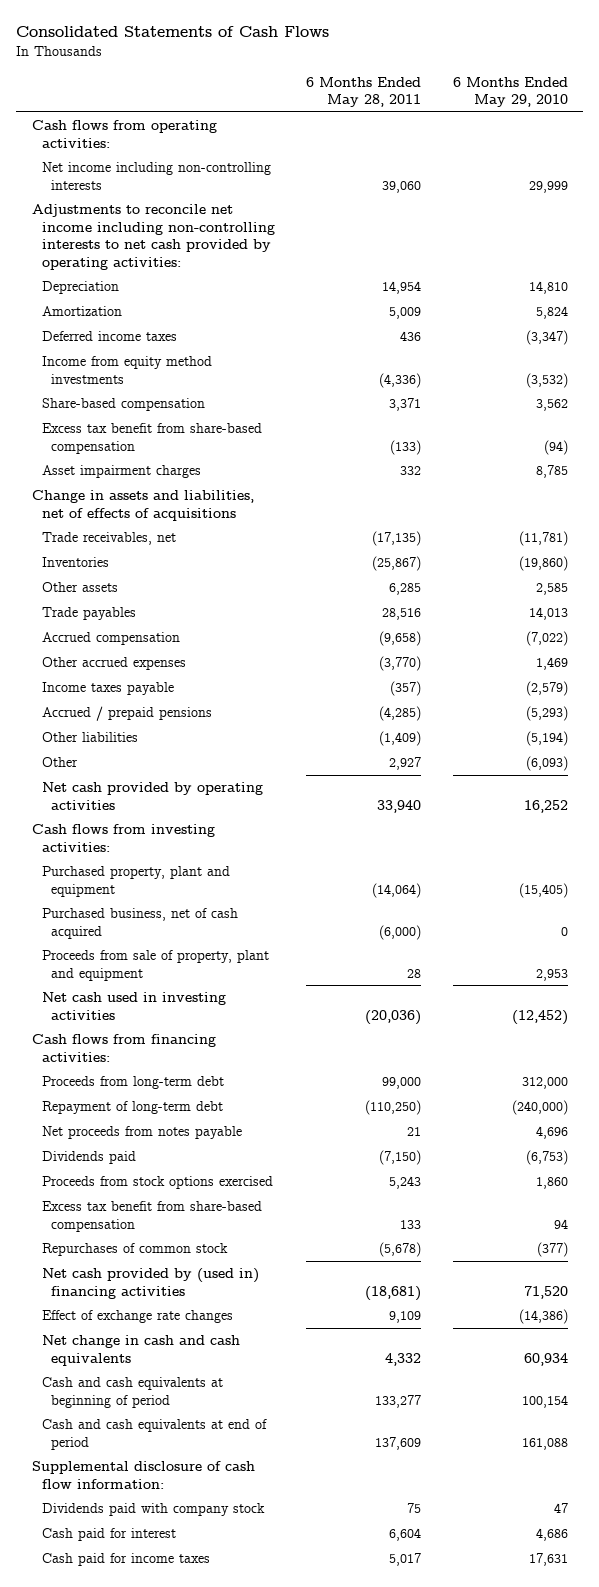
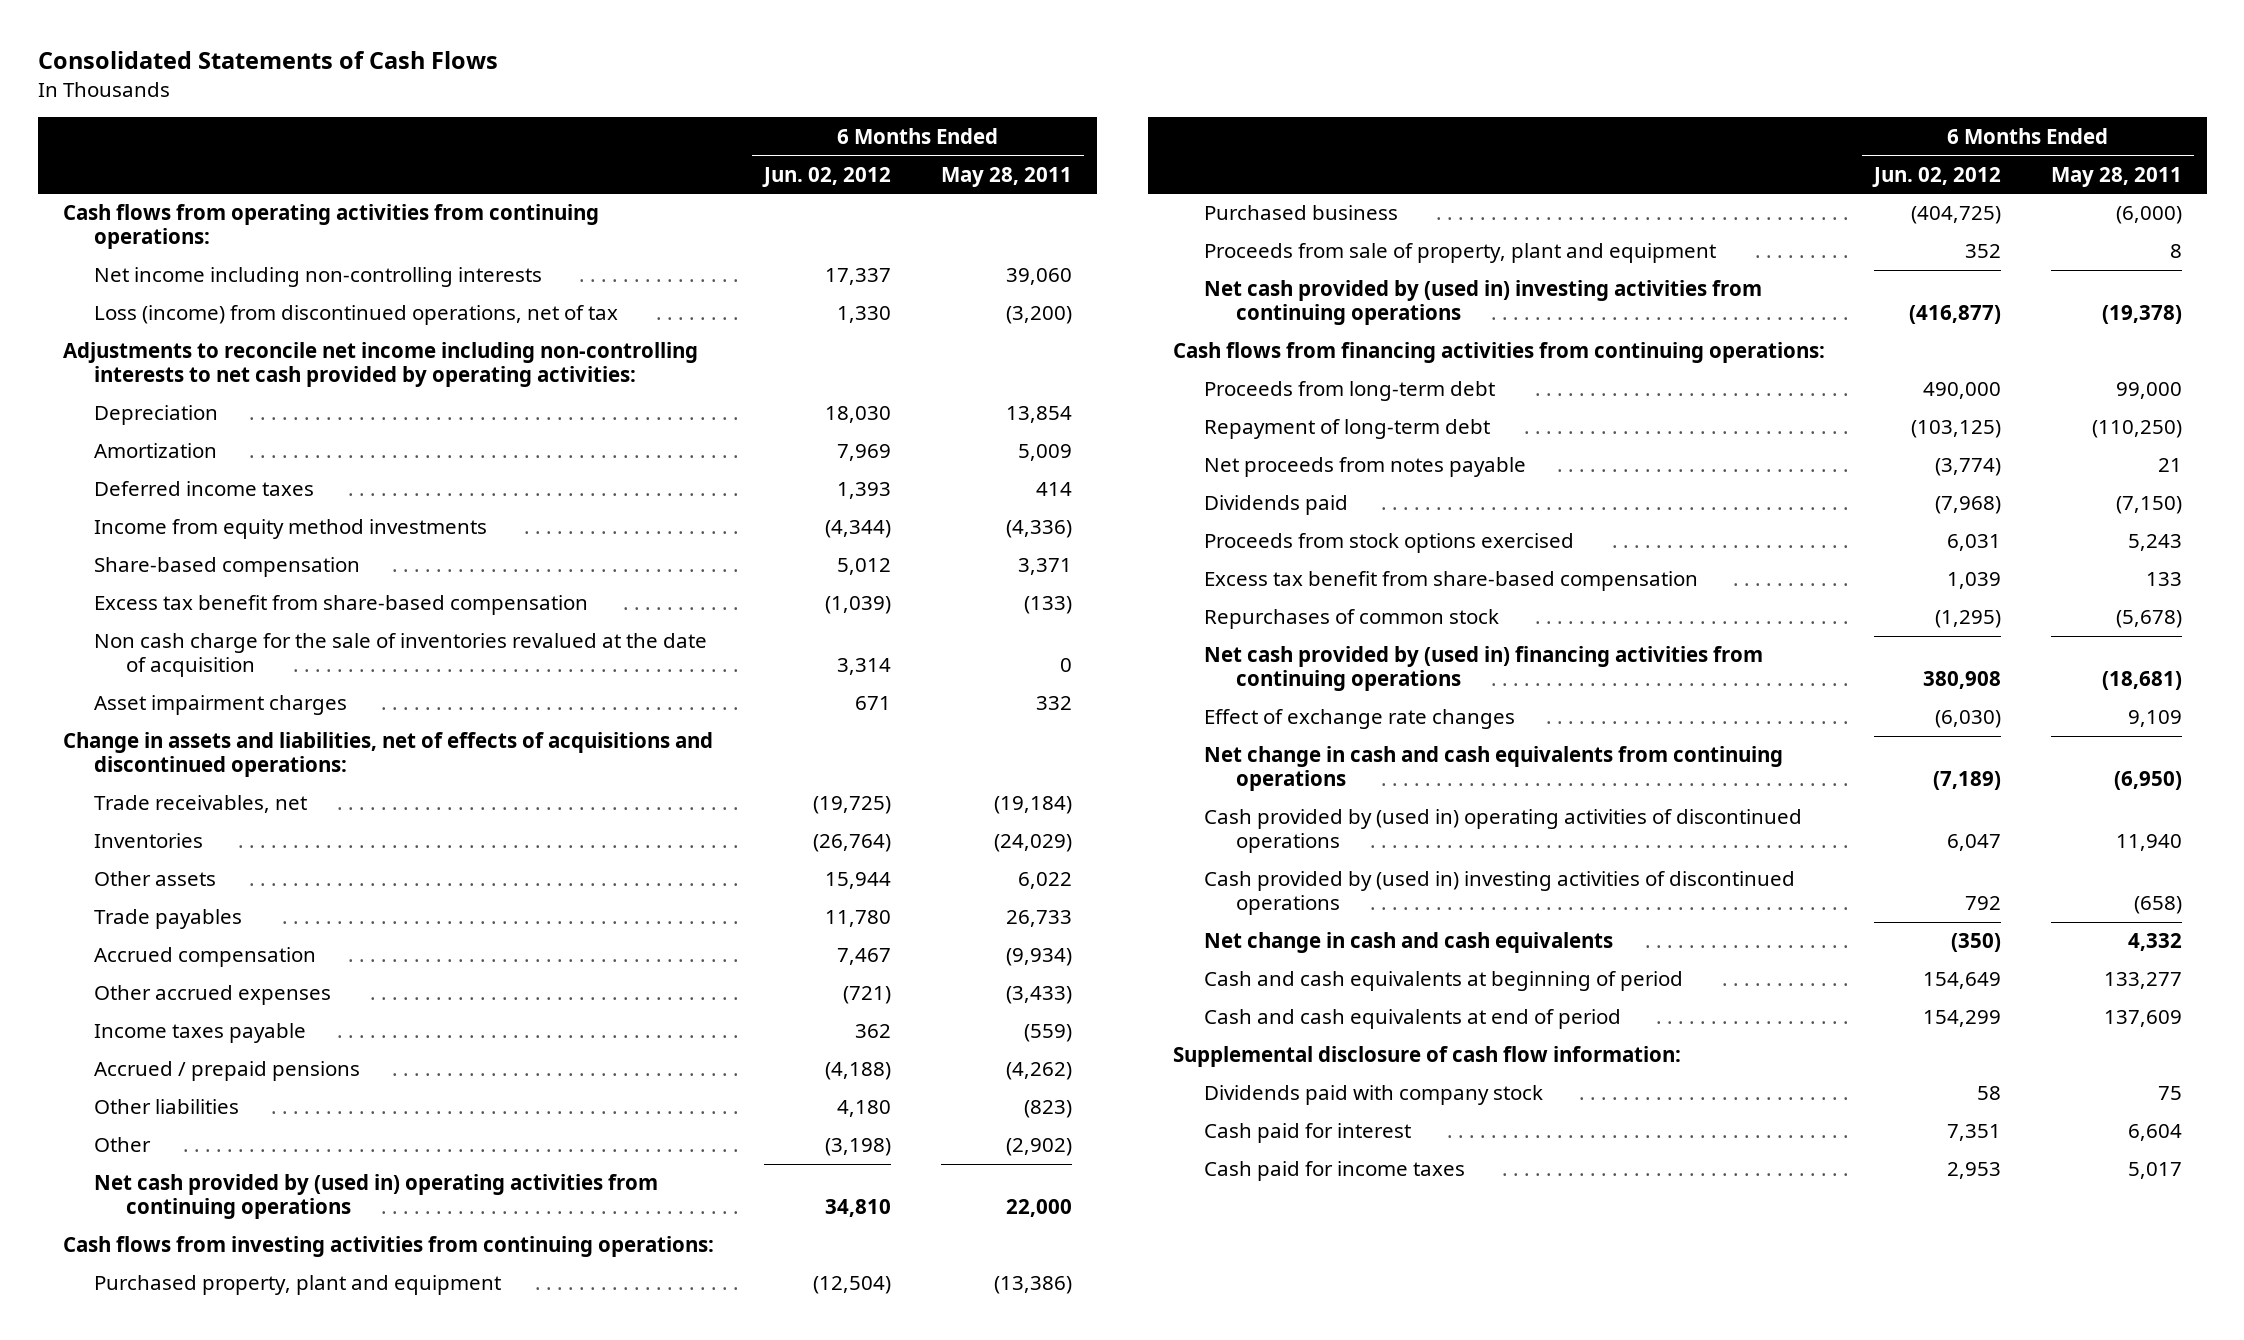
- | 6 Months Ended May 28, 2011 | 6 Months Ended May 29, 2010
+ | 6 Months Ended Jun. 02, 2012 | 6 Months Ended May 28, 2011
- Cash flows from operating activities:
+ Cash flows from operating activities from continuing operations:
+ Loss (income) from discontinued operations, net of tax | 1,330 | (3,200)
- Depreciation | 14,954 | 14,810
+ Depreciation | 18,030 | 13,854
- Deferred income taxes | 436 | (3,347)
+ Deferred income taxes | 1,393 | 414
+ Non cash charge for the sale of inventories revalued at the date of acquisition | 3,314 | 0
- Change in assets and liabilities, net of effects of acquisitions
- Trade receivables, net | (17,135) | (11,781)
- Inventories | (25,867) | (19,860)
- Other assets | 6,285 | 2,585
- Trade payables | 28,516 | 14,013
- Accrued compensation | (9,658) | (7,022)
- Other accrued expenses | (3,770) | 1,469
- Income taxes payable | (357) | (2,579)
- Accrued / prepaid pensions | (4,285) | (5,293)
- Other liabilities | (1,409) | (5,194)
- Other | 2,927 | (6,093)
- Net cash provided by operating activities | 33,940 | 16,252
- Cash flows from investing activities:
- Purchased property, plant and equipment | (14,064) | (15,405)
- Purchased business, net of cash acquired | (6,000) | 0
- Proceeds from sale of property, plant and equipment | 28 | 2,953
- Net cash used in investing activities | (20,036) | (12,452)
- Cash flows from financing activities:
+ Change in assets and liabilities, net of effects of acquisitions and discontinued operations:
+ Trade receivables, net | (19,725) | (19,184)
+ Inventories | (26,764) | (24,029)
+ Other assets | 15,944 | 6,022
+ Trade payables | 11,780 | 26,733
+ Accrued compensation | 7,467 | (9,934)
+ Other accrued expenses | (721) | (3,433)
+ Income taxes payable | 362 | (559)
+ Accrued / prepaid pensions | (4,188) | (4,262)
+ Other liabilities | 4,180 | (823)
+ Other | (3,198) | (2,902)
+ Net cash provided by (used in) operating activities from continuing operations | 34,810 | 22,000
+ Cash flows from investing activities from continuing operations:
+ Purchased property, plant and equipment | (12,504) | (13,386)
+ Purchased business | (404,725) | (6,000)
+ Proceeds from sale of property, plant and equipment | 352 | 8
+ Net cash provided by (used in) investing activities from continuing operations | (416,877) | (19,378)
+ Cash flows from financing activities from continuing operations:
- Net cash provided by (used in) financing activities | (18,681) | 71,520
+ Net cash provided by (used in) financing activities from continuing operations | 380,908 | (18,681)
+ Net change in cash and cash equivalents from continuing operations | (7,189) | (6,950)
+ Cash provided by (used in) operating activities of discontinued operations | 6,047 | 11,940
+ Cash provided by (used in) investing activities of discontinued operations | 792 | (658)

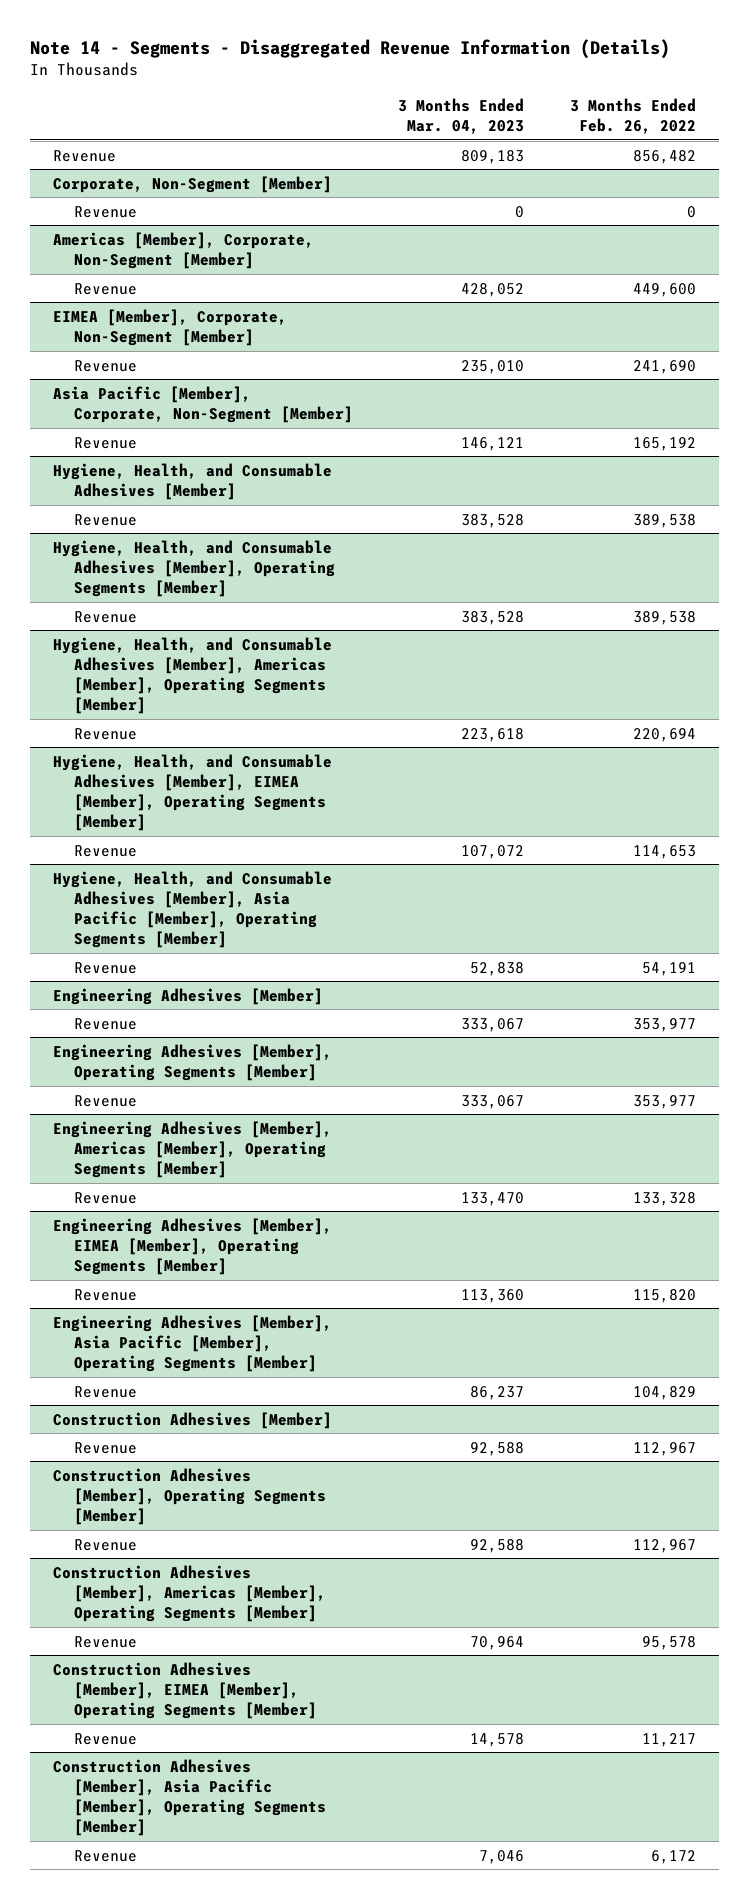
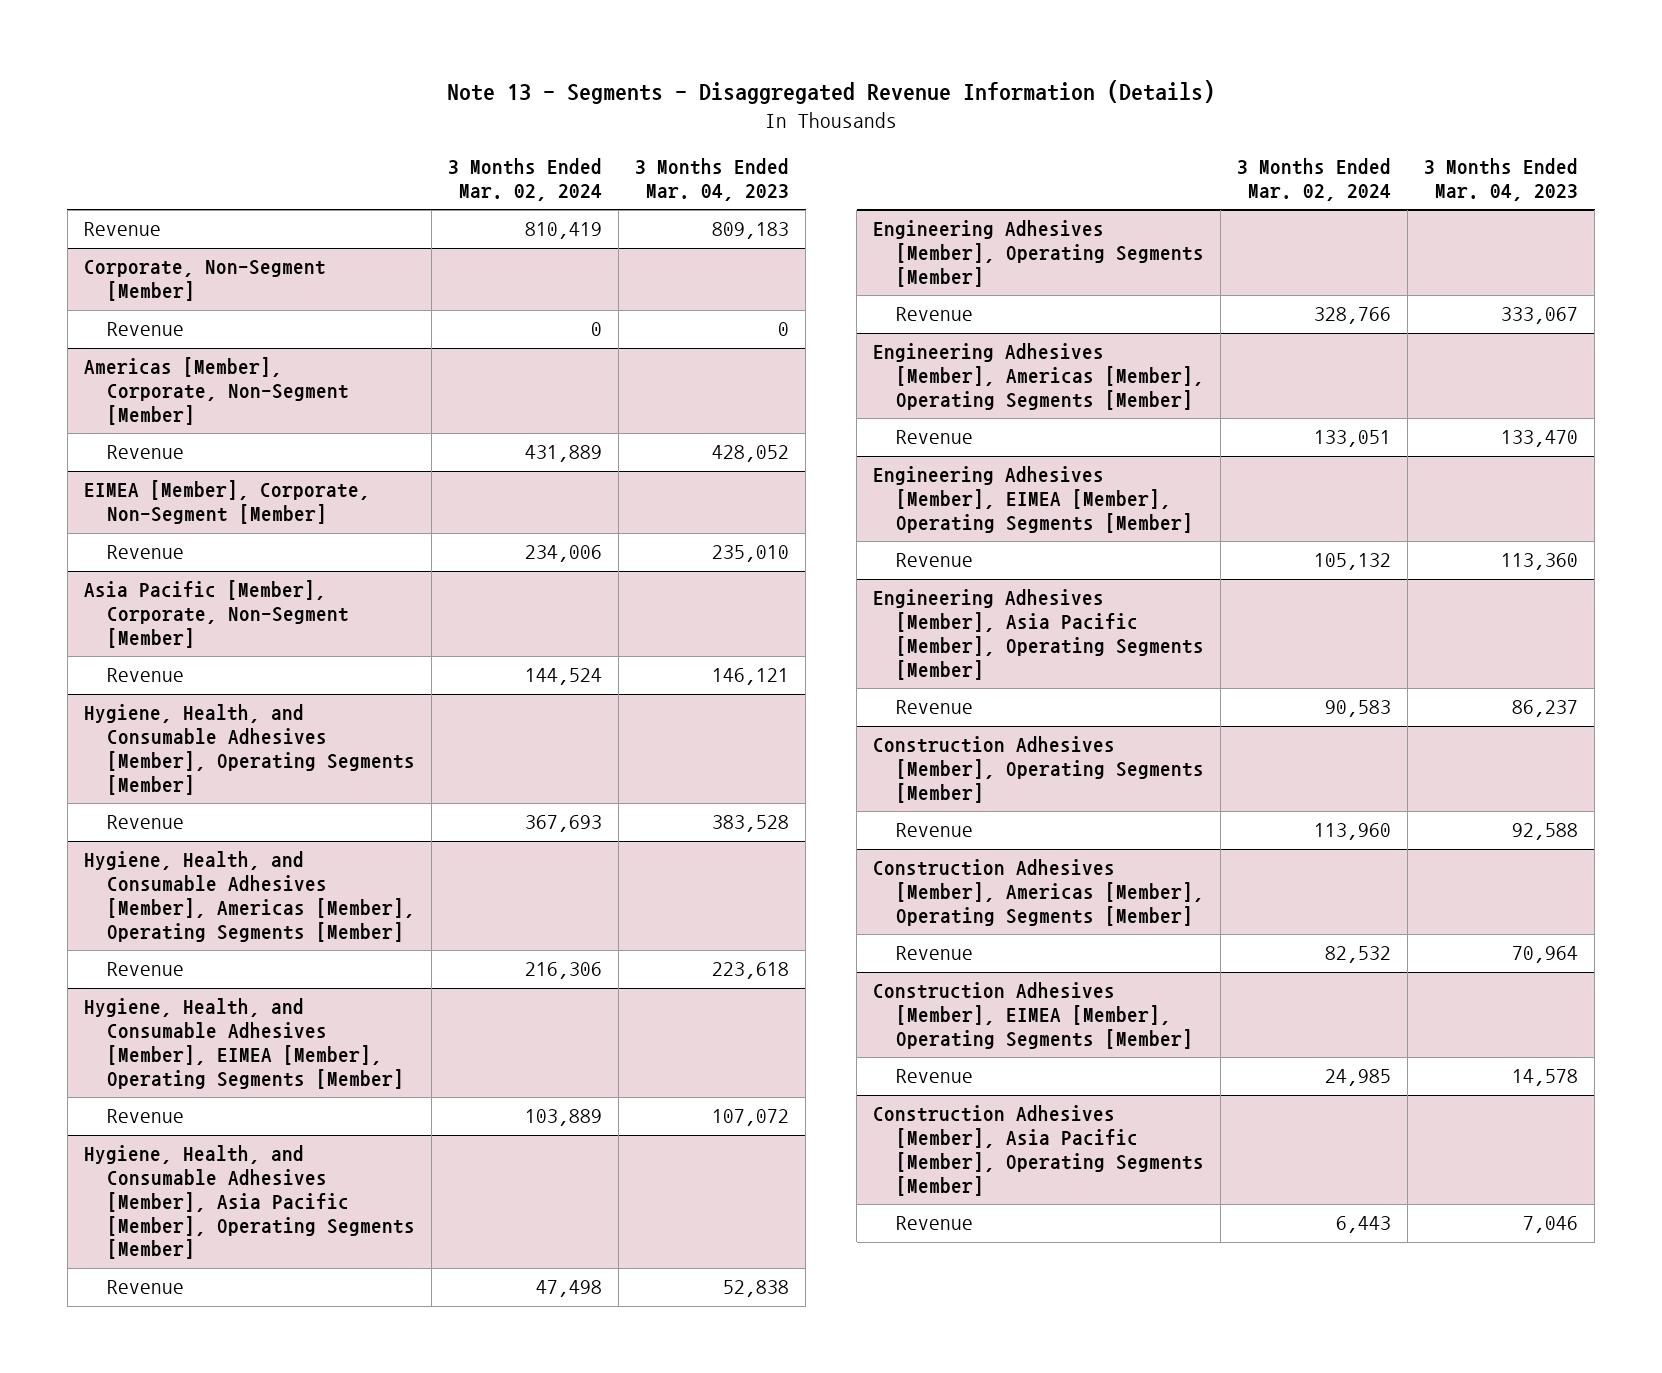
- Note 14 - Segments - Disaggregated Revenue Information (Details)
+ Note 13 - Segments - Disaggregated Revenue Information (Details)
- | 3 Months Ended Mar. 04, 2023 | 3 Months Ended Feb. 26, 2022
+ | 3 Months Ended Mar. 02, 2024 | 3 Months Ended Mar. 04, 2023
- Hygiene, Health, and Consumable Adhesives [Member]
- Revenue | 383,528 | 389,538
- Engineering Adhesives [Member]
- Revenue | 333,067 | 353,977
- Construction Adhesives [Member]
- Revenue | 92,588 | 112,967

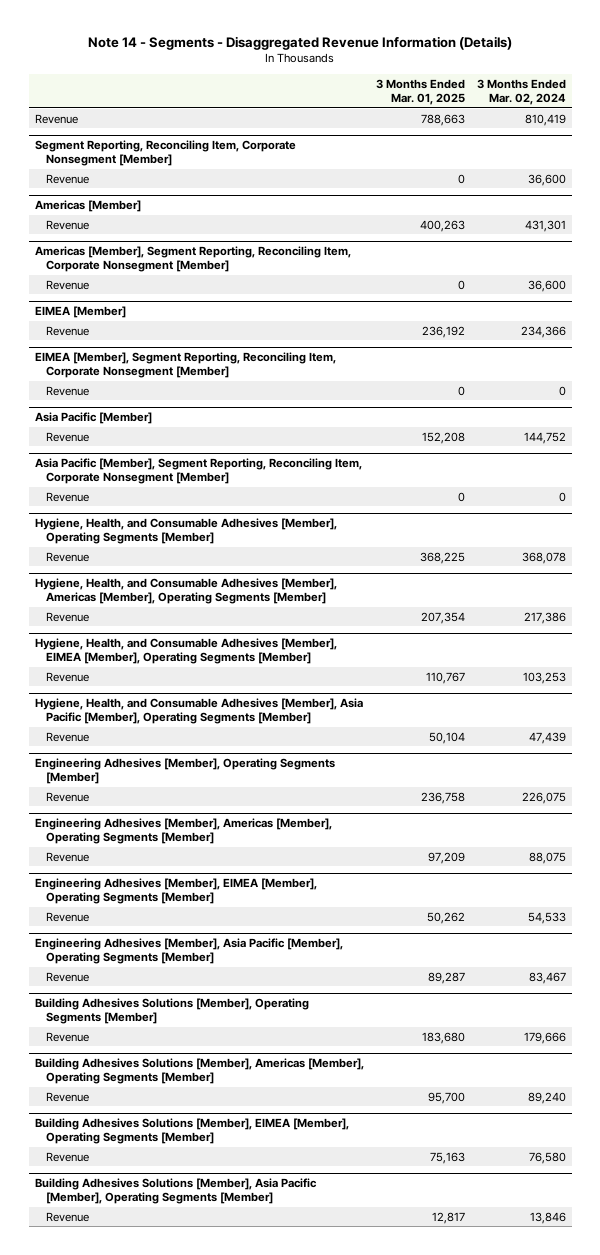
- Note 13 - Segments - Disaggregated Revenue Information (Details)
+ Note 14 - Segments - Disaggregated Revenue Information (Details)
- | 3 Months Ended Mar. 02, 2024 | 3 Months Ended Mar. 04, 2023
+ | 3 Months Ended Mar. 01, 2025 | 3 Months Ended Mar. 02, 2024
- Corporate, Non-Segment [Member]
+ Segment Reporting, Reconciling Item, Corporate Nonsegment [Member]
+ Revenue | 0 | 36,600
+ Americas [Member]
+ Revenue | 400,263 | 431,301
+ Americas [Member], Segment Reporting, Reconciling Item, Corporate Nonsegment [Member]
+ Revenue | 0 | 36,600
+ EIMEA [Member]
+ Revenue | 236,192 | 234,366
+ EIMEA [Member], Segment Reporting, Reconciling Item, Corporate Nonsegment [Member]
- Americas [Member], Corporate, Non-Segment [Member]
- Revenue | 431,889 | 428,052
- EIMEA [Member], Corporate, Non-Segment [Member]
- Revenue | 234,006 | 235,010
- Asia Pacific [Member], Corporate, Non-Segment [Member]
- Revenue | 144,524 | 146,121
+ Asia Pacific [Member]
+ Revenue | 152,208 | 144,752
+ Asia Pacific [Member], Segment Reporting, Reconciling Item, Corporate Nonsegment [Member]
+ Revenue | 0 | 0
@ Hygiene, Health, and Consumable Adhesives [Member], Operating Segments [Member]
- Revenue | 367,693 | 383,528
+ Revenue | 368,225 | 368,078
@ Hygiene, Health, and Consumable Adhesives [Member], Americas [Member], Operating Segments [Member]
- Revenue | 216,306 | 223,618
+ Revenue | 207,354 | 217,386
@ Hygiene, Health, and Consumable Adhesives [Member], EIMEA [Member], Operating Segments [Member]
- Revenue | 103,889 | 107,072
+ Revenue | 110,767 | 103,253
@ Hygiene, Health, and Consumable Adhesives [Member], Asia Pacific [Member], Operating Segments [Member]
- Revenue | 47,498 | 52,838
+ Revenue | 50,104 | 47,439
@ Engineering Adhesives [Member], Operating Segments [Member]
- Revenue | 328,766 | 333,067
+ Revenue | 236,758 | 226,075
@ Engineering Adhesives [Member], Americas [Member], Operating Segments [Member]
- Revenue | 133,051 | 133,470
+ Revenue | 97,209 | 88,075
@ Engineering Adhesives [Member], EIMEA [Member], Operating Segments [Member]
- Revenue | 105,132 | 113,360
+ Revenue | 50,262 | 54,533
@ Engineering Adhesives [Member], Asia Pacific [Member], Operating Segments [Member]
- Revenue | 90,583 | 86,237
- Construction Adhesives [Member], Operating Segments [Member]
- Revenue | 113,960 | 92,588
- Construction Adhesives [Member], Americas [Member], Operating Segments [Member]
- Revenue | 82,532 | 70,964
- Construction Adhesives [Member], EIMEA [Member], Operating Segments [Member]
- Revenue | 24,985 | 14,578
- Construction Adhesives [Member], Asia Pacific [Member], Operating Segments [Member]
- Revenue | 6,443 | 7,046
@ Engineering Adhesives [Member], Asia Pacific [Member], Operating Segments [Member]
+ Revenue | 89,287 | 83,467
+ Building Adhesives Solutions [Member], Operating Segments [Member]
+ Revenue | 183,680 | 179,666
+ Building Adhesives Solutions [Member], Americas [Member], Operating Segments [Member]
+ Revenue | 95,700 | 89,240
+ Building Adhesives Solutions [Member], EIMEA [Member], Operating Segments [Member]
+ Revenue | 75,163 | 76,580
+ Building Adhesives Solutions [Member], Asia Pacific [Member], Operating Segments [Member]
+ Revenue | 12,817 | 13,846

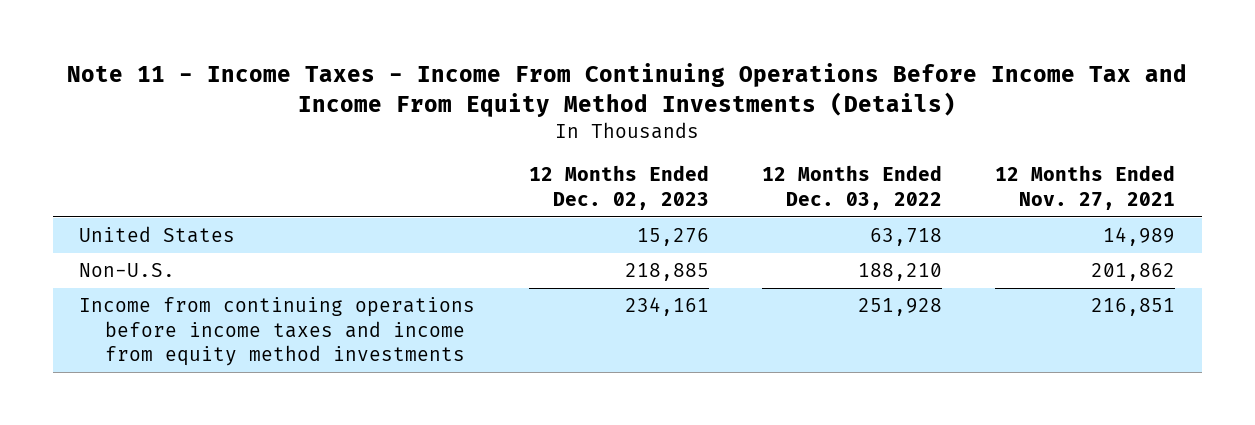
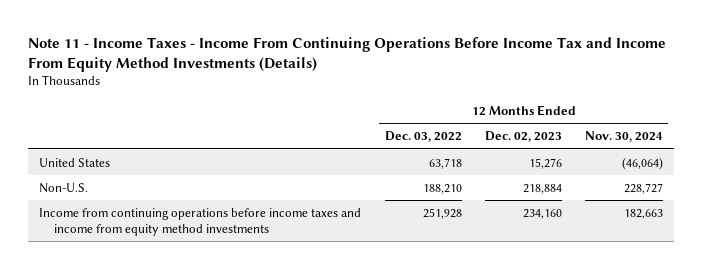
- | 12 Months Ended Dec. 02, 2023 | 12 Months Ended Dec. 03, 2022 | 12 Months Ended Nov. 27, 2021
+ | 12 Months Ended Dec. 03, 2022 | 12 Months Ended Dec. 02, 2023 | 12 Months Ended Nov. 30, 2024
- Non-U.S. | 218,885 | 188,210 | 201,862
- Income from continuing operations before income taxes and income from equity method investments | 234,161 | 251,928 | 216,851
+ Non-U.S. | 188,210 | 218,884 | 228,727
+ Income from continuing operations before income taxes and income from equity method investments | 251,928 | 234,160 | 182,663

